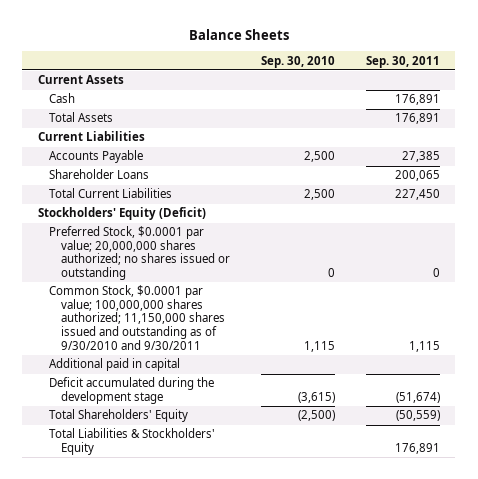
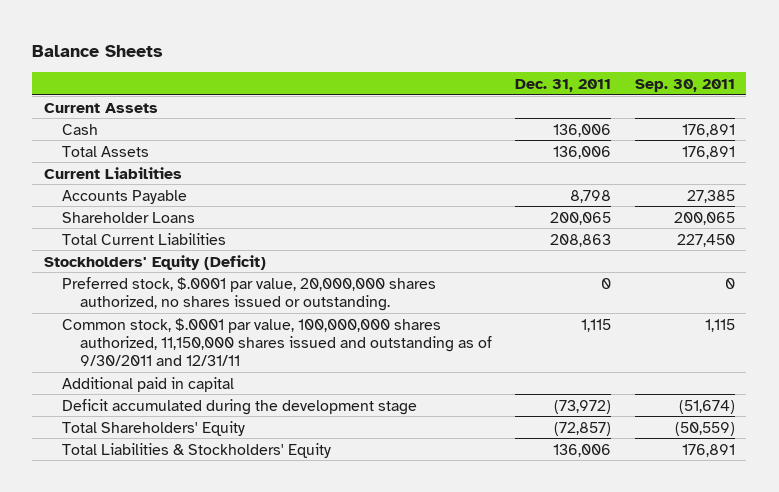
- | Sep. 30, 2010 | Sep. 30, 2011
+ | Dec. 31, 2011 | Sep. 30, 2011
- Preferred Stock, $0.0001 par value; 20,000,000 shares authorized; no shares issued or outstanding | 0 | 0
- Common Stock, $0.0001 par value; 100,000,000 shares authorized; 11,150,000 shares issued and outstanding as of 9/30/2010 and 9/30/2011 | 1,115 | 1,115
+ Preferred stock, $.0001 par value, 20,000,000 shares authorized, no shares issued or outstanding. | 0 | 0
+ Common stock, $.0001 par value, 100,000,000 shares authorized, 11,150,000 shares issued and outstanding as of 9/30/2011 and 12/31/11 | 1,115 | 1,115

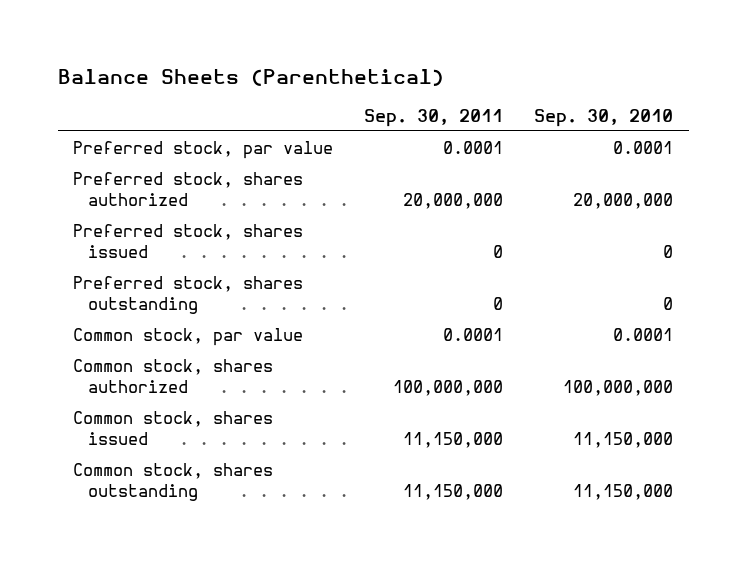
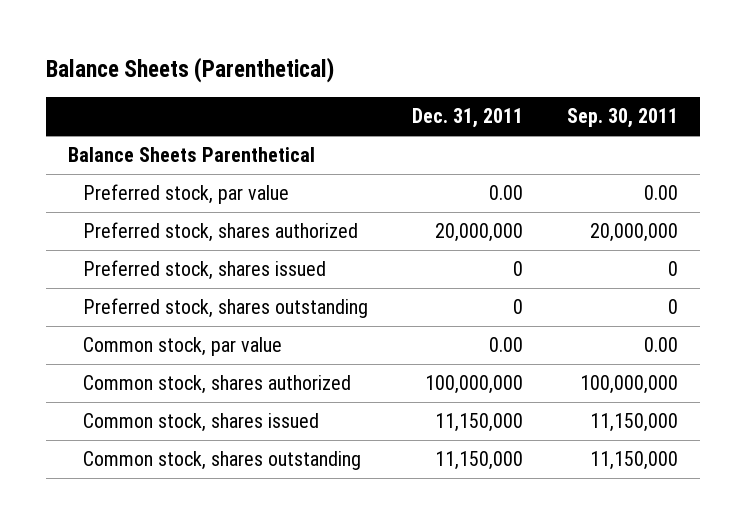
- | Sep. 30, 2011 | Sep. 30, 2010
+ | Dec. 31, 2011 | Sep. 30, 2011
- Preferred stock, par value | 0.0001 | 0.0001
+ Balance Sheets Parenthetical
+ Preferred stock, par value | 0.00 | 0.00
- Common stock, par value | 0.0001 | 0.0001
+ Common stock, par value | 0.00 | 0.00

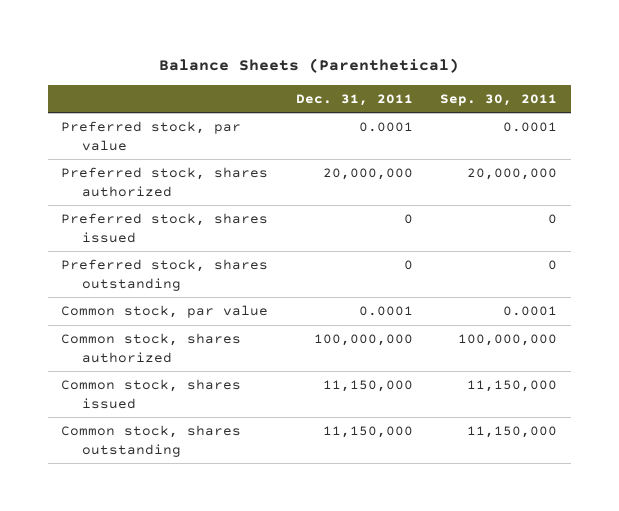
- Balance Sheets Parenthetical
- Preferred stock, par value | 0.00 | 0.00
+ Preferred stock, par value | 0.0001 | 0.0001
- Common stock, par value | 0.00 | 0.00
+ Common stock, par value | 0.0001 | 0.0001

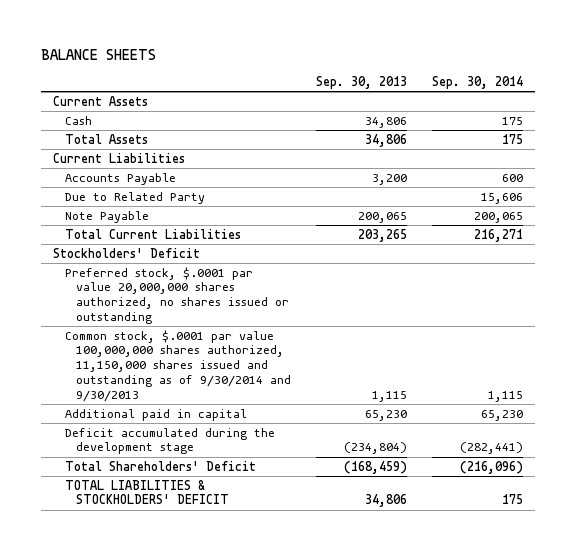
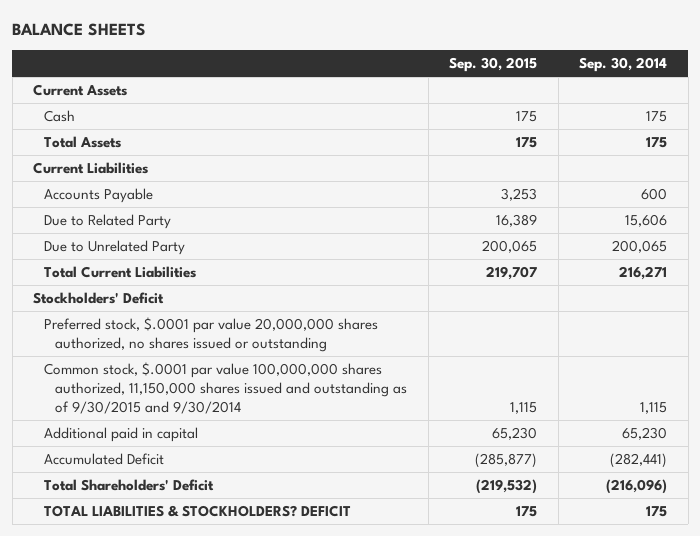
- | Sep. 30, 2013 | Sep. 30, 2014
+ | Sep. 30, 2015 | Sep. 30, 2014
- Note Payable | 200,065 | 200,065
+ Due to Unrelated Party | 200,065 | 200,065
- Common stock, $.0001 par value 100,000,000 shares authorized, 11,150,000 shares issued and outstanding as of 9/30/2014 and 9/30/2013 | 1,115 | 1,115
+ Common stock, $.0001 par value 100,000,000 shares authorized, 11,150,000 shares issued and outstanding as of 9/30/2015 and 9/30/2014 | 1,115 | 1,115
- Deficit accumulated during the development stage | (234,804) | (282,441)
+ Accumulated Deficit | (285,877) | (282,441)
- TOTAL LIABILITIES & STOCKHOLDERS' DEFICIT | 34,806 | 175
+ TOTAL LIABILITIES & STOCKHOLDERS? DEFICIT | 175 | 175

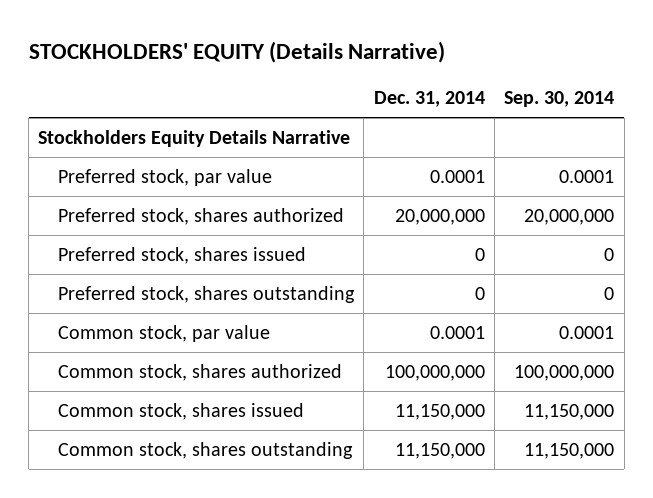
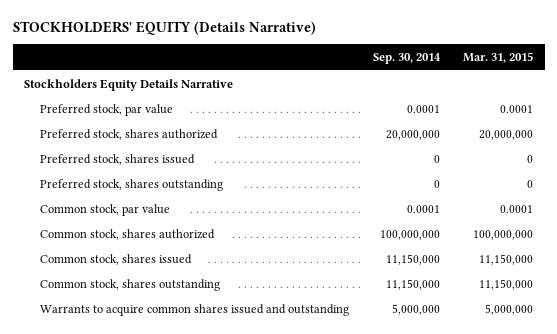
- | Dec. 31, 2014 | Sep. 30, 2014
+ | Sep. 30, 2014 | Mar. 31, 2015
+ Warrants to acquire common shares issued and outstanding | 5,000,000 | 5,000,000

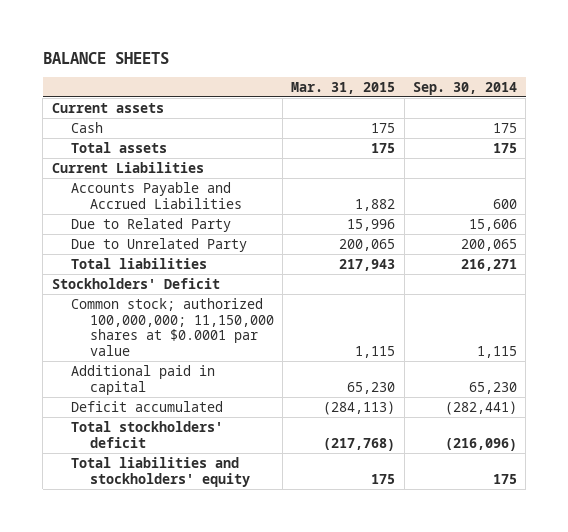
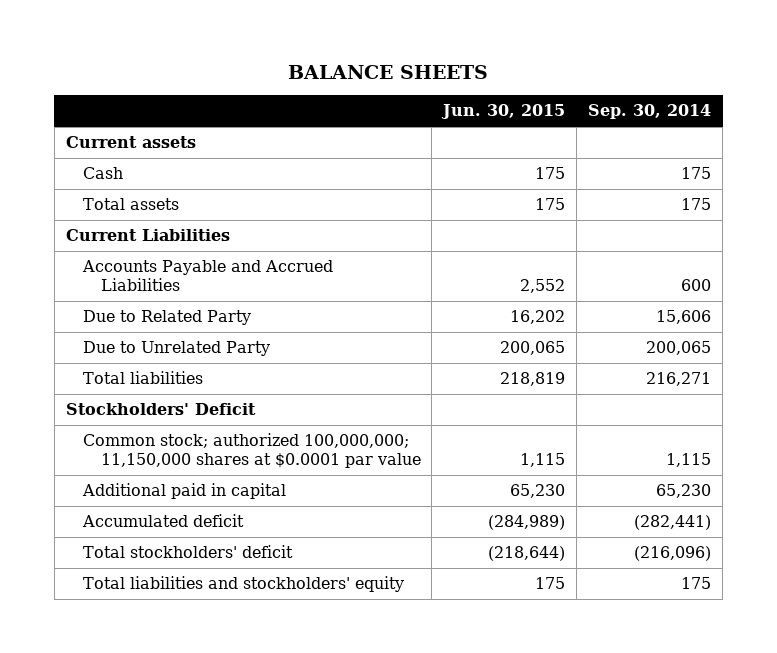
- | Mar. 31, 2015 | Sep. 30, 2014
+ | Jun. 30, 2015 | Sep. 30, 2014
- Deficit accumulated | (284,113) | (282,441)
+ Accumulated deficit | (284,989) | (282,441)

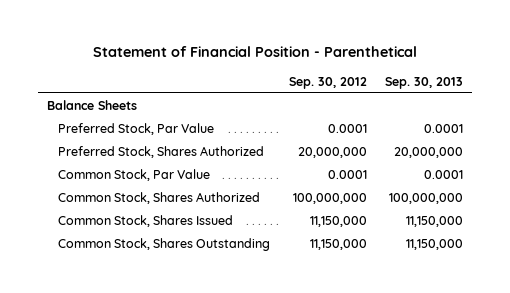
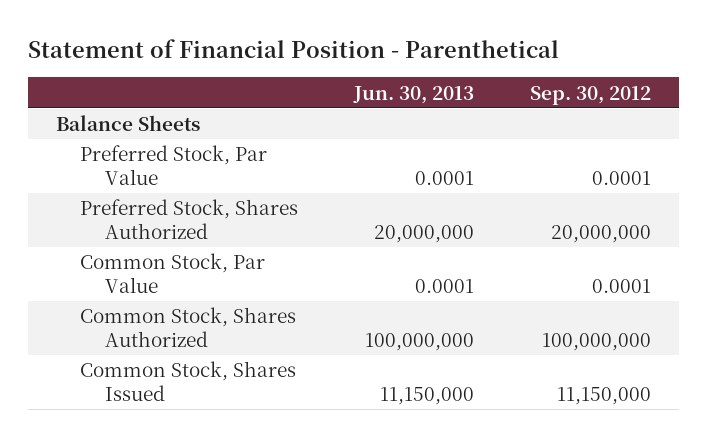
- | Sep. 30, 2012 | Sep. 30, 2013
+ | Jun. 30, 2013 | Sep. 30, 2012
- Common Stock, Shares Outstanding | 11,150,000 | 11,150,000

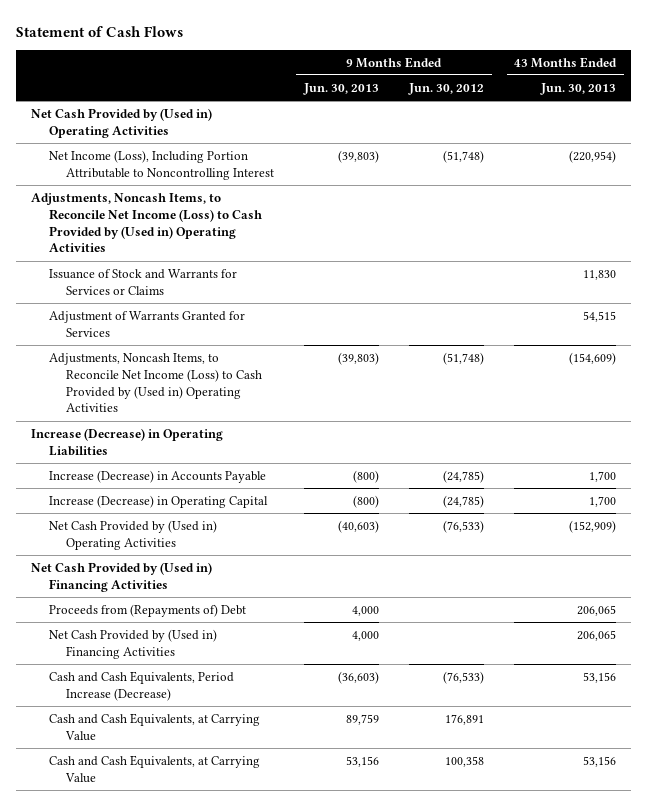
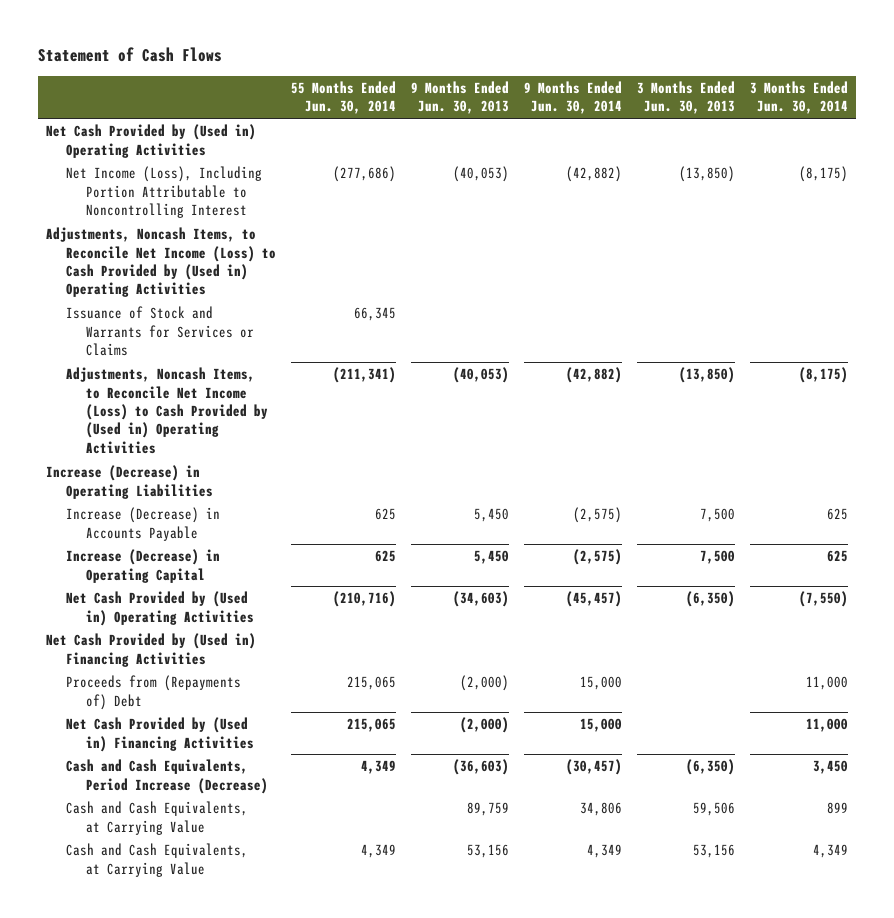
- | 9 Months Ended Jun. 30, 2013 | 9 Months Ended Jun. 30, 2012 | 43 Months Ended Jun. 30, 2013
+ | 55 Months Ended Jun. 30, 2014 | 9 Months Ended Jun. 30, 2013 | 9 Months Ended Jun. 30, 2014 | 3 Months Ended Jun. 30, 2013 | 3 Months Ended Jun. 30, 2014
- Net Income (Loss), Including Portion Attributable to Noncontrolling Interest | (39,803) | (51,748) | (220,954)
+ Net Income (Loss), Including Portion Attributable to Noncontrolling Interest | (277,686) | (40,053) | (42,882) | (13,850) | (8,175)
- Adjustment of Warrants Granted for Services | | | 54,515
- Adjustments, Noncash Items, to Reconcile Net Income (Loss) to Cash Provided by (Used in) Operating Activities | (39,803) | (51,748) | (154,609)
+ Adjustments, Noncash Items, to Reconcile Net Income (Loss) to Cash Provided by (Used in) Operating Activities | (211,341) | (40,053) | (42,882) | (13,850) | (8,175)
- Increase (Decrease) in Accounts Payable | (800) | (24,785) | 1,700
- Increase (Decrease) in Operating Capital | (800) | (24,785) | 1,700
- Net Cash Provided by (Used in) Operating Activities | (40,603) | (76,533) | (152,909)
+ Increase (Decrease) in Accounts Payable | 625 | 5,450 | (2,575) | 7,500 | 625
+ Increase (Decrease) in Operating Capital | 625 | 5,450 | (2,575) | 7,500 | 625
+ Net Cash Provided by (Used in) Operating Activities | (210,716) | (34,603) | (45,457) | (6,350) | (7,550)
- Proceeds from (Repayments of) Debt | 4,000 | | 206,065
- Net Cash Provided by (Used in) Financing Activities | 4,000 | | 206,065
+ Proceeds from (Repayments of) Debt | 215,065 | (2,000) | 15,000 | | 11,000
+ Net Cash Provided by (Used in) Financing Activities | 215,065 | (2,000) | 15,000 | | 11,000

